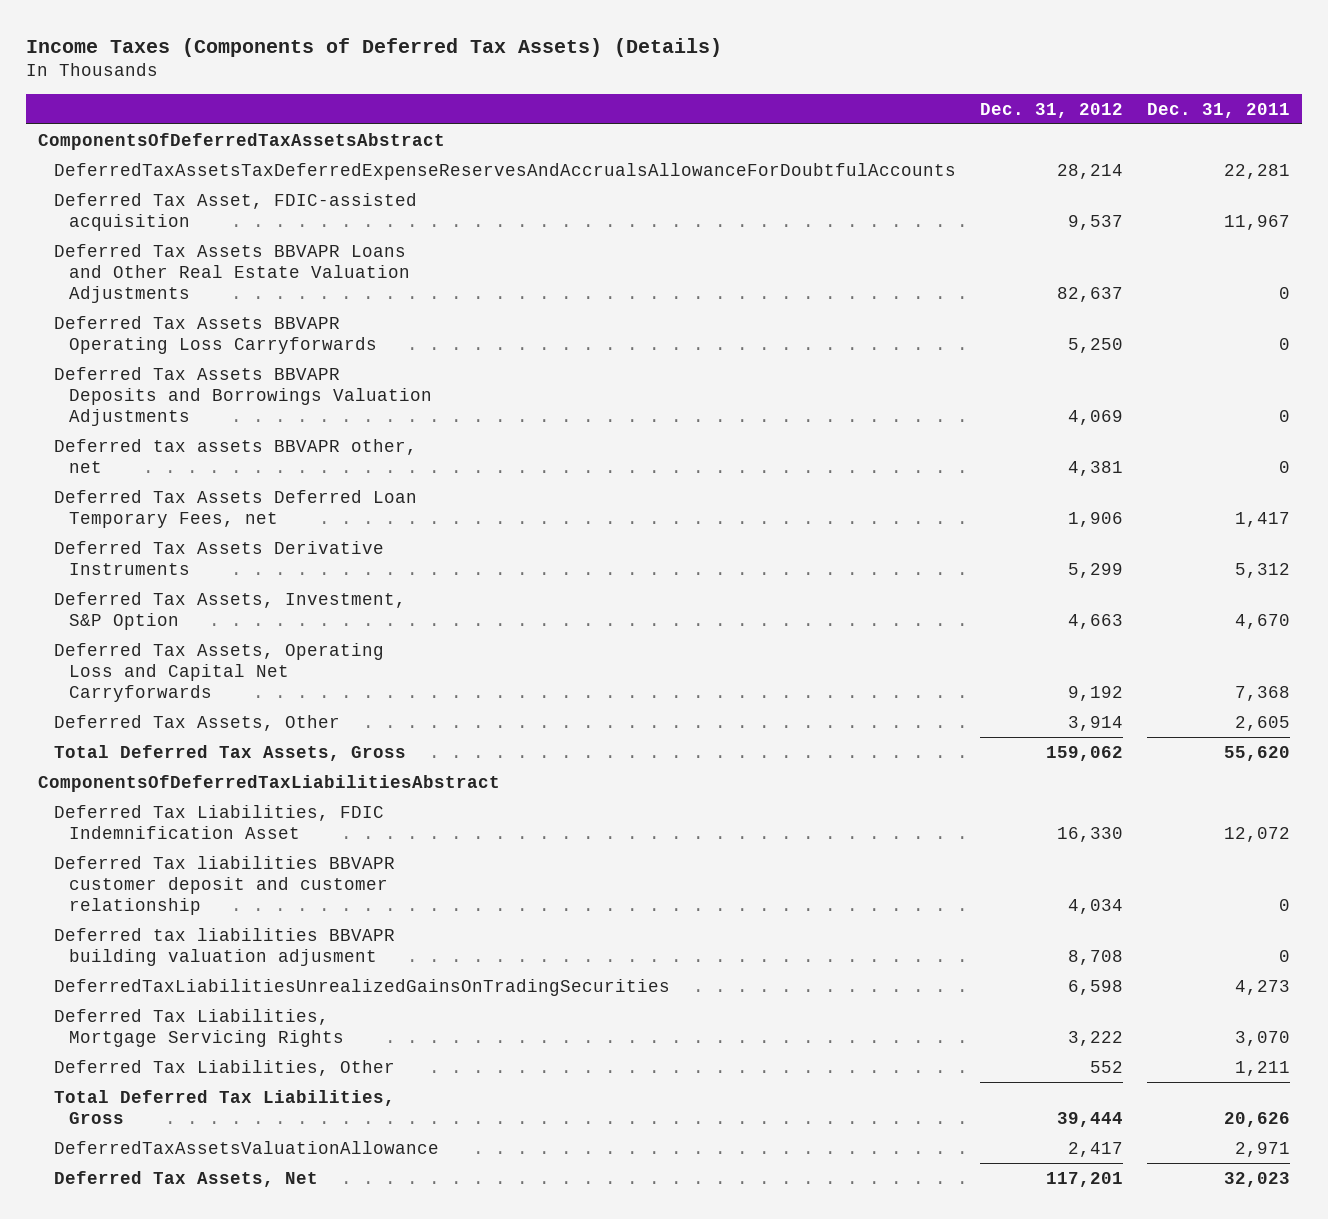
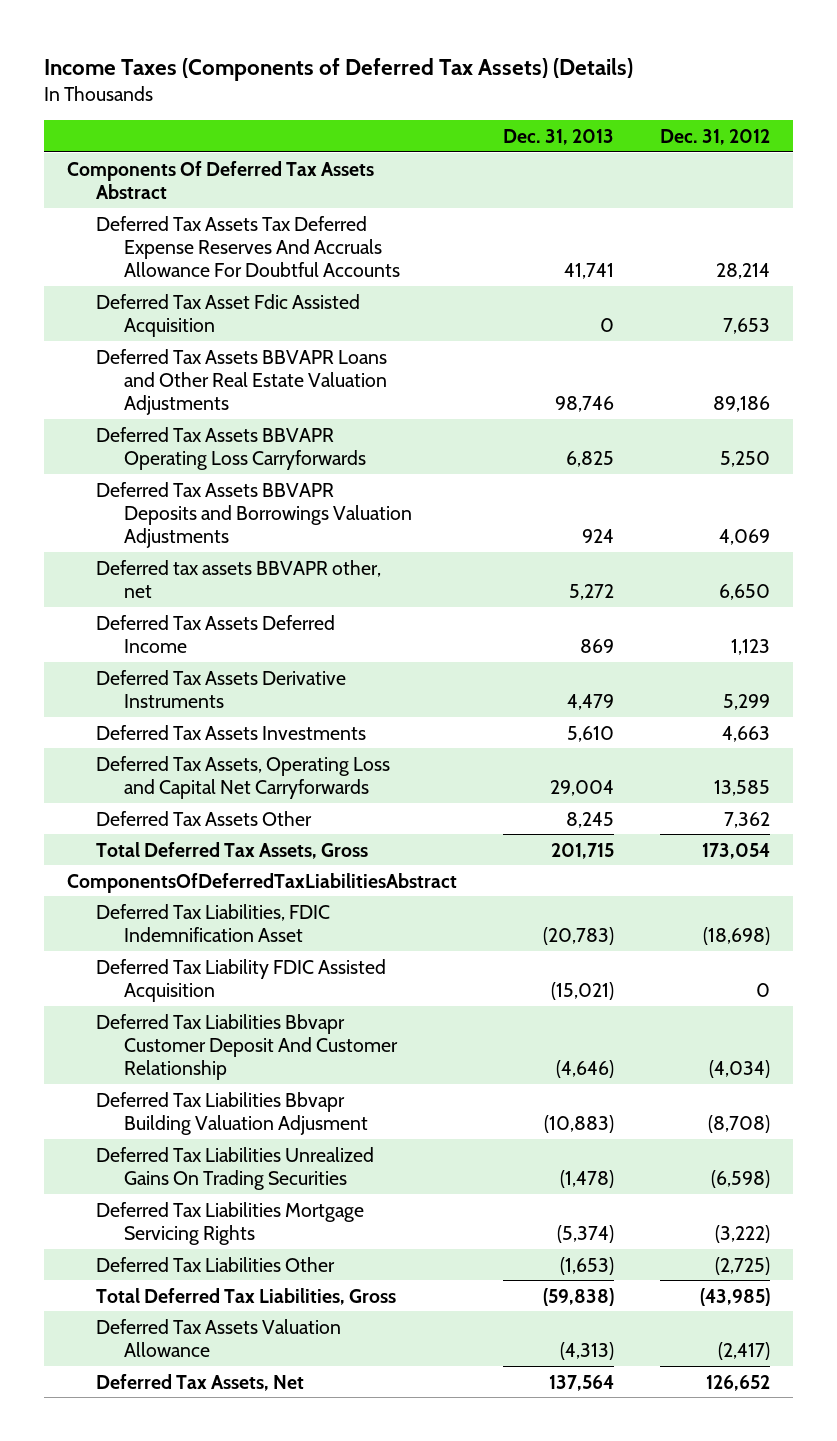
- | Dec. 31, 2012 | Dec. 31, 2011
+ | Dec. 31, 2013 | Dec. 31, 2012
- ComponentsOfDeferredTaxAssetsAbstract
- DeferredTaxAssetsTaxDeferredExpenseReservesAndAccrualsAllowanceForDoubtfulAccounts | 28,214 | 22,281
- Deferred Tax Asset, FDIC-assisted acquisition | 9,537 | 11,967
- Deferred Tax Assets BBVAPR Loans and Other Real Estate Valuation Adjustments | 82,637 | 0
+ Components Of Deferred Tax Assets Abstract
+ Deferred Tax Assets Tax Deferred Expense Reserves And Accruals Allowance For Doubtful Accounts | 41,741 | 28,214
+ Deferred Tax Asset Fdic Assisted Acquisition | 0 | 7,653
+ Deferred Tax Assets BBVAPR Loans and Other Real Estate Valuation Adjustments | 98,746 | 89,186
- Deferred tax assets BBVAPR other, net | 4,381 | 0
- Deferred Tax Assets Deferred Loan Temporary Fees, net | 1,906 | 1,417
+ Deferred tax assets BBVAPR other, net | 5,272 | 6,650
+ Deferred Tax Assets Deferred Income | 869 | 1,123
- Deferred Tax Assets, Investment, S&P Option | 4,663 | 4,670
- Deferred Tax Assets, Operating Loss and Capital Net Carryforwards | 9,192 | 7,368
- Deferred Tax Assets, Other | 3,914 | 2,605
- Total Deferred Tax Assets, Gross | 159,062 | 55,620
+ Deferred Tax Assets Investments | 5,610 | 4,663
+ Deferred Tax Assets, Operating Loss and Capital Net Carryforwards | 29,004 | 13,585
+ Deferred Tax Assets Other | 8,245 | 7,362
+ Total Deferred Tax Assets, Gross | 201,715 | 173,054
- Deferred Tax Liabilities, FDIC Indemnification Asset | 16,330 | 12,072
- Deferred Tax liabilities BBVAPR customer deposit and customer relationship | 4,034 | 0
- Deferred tax liabilities BBVAPR building valuation adjusment | 8,708 | 0
- DeferredTaxLiabilitiesUnrealizedGainsOnTradingSecurities | 6,598 | 4,273
- Deferred Tax Liabilities, Mortgage Servicing Rights | 3,222 | 3,070
- Deferred Tax Liabilities, Other | 552 | 1,211
- Total Deferred Tax Liabilities, Gross | 39,444 | 20,626
- DeferredTaxAssetsValuationAllowance | 2,417 | 2,971
- Deferred Tax Assets, Net | 117,201 | 32,023
+ Deferred Tax Liabilities, FDIC Indemnification Asset | (20,783) | (18,698)
+ Deferred Tax Liability FDIC Assisted Acquisition | (15,021) | 0
+ Deferred Tax Liabilities Bbvapr Customer Deposit And Customer Relationship | (4,646) | (4,034)
+ Deferred Tax Liabilities Bbvapr Building Valuation Adjusment | (10,883) | (8,708)
+ Deferred Tax Liabilities Unrealized Gains On Trading Securities | (1,478) | (6,598)
+ Deferred Tax Liabilities Mortgage Servicing Rights | (5,374) | (3,222)
+ Deferred Tax Liabilities Other | (1,653) | (2,725)
+ Total Deferred Tax Liabilities, Gross | (59,838) | (43,985)
+ Deferred Tax Assets Valuation Allowance | (4,313) | (2,417)
+ Deferred Tax Assets, Net | 137,564 | 126,652

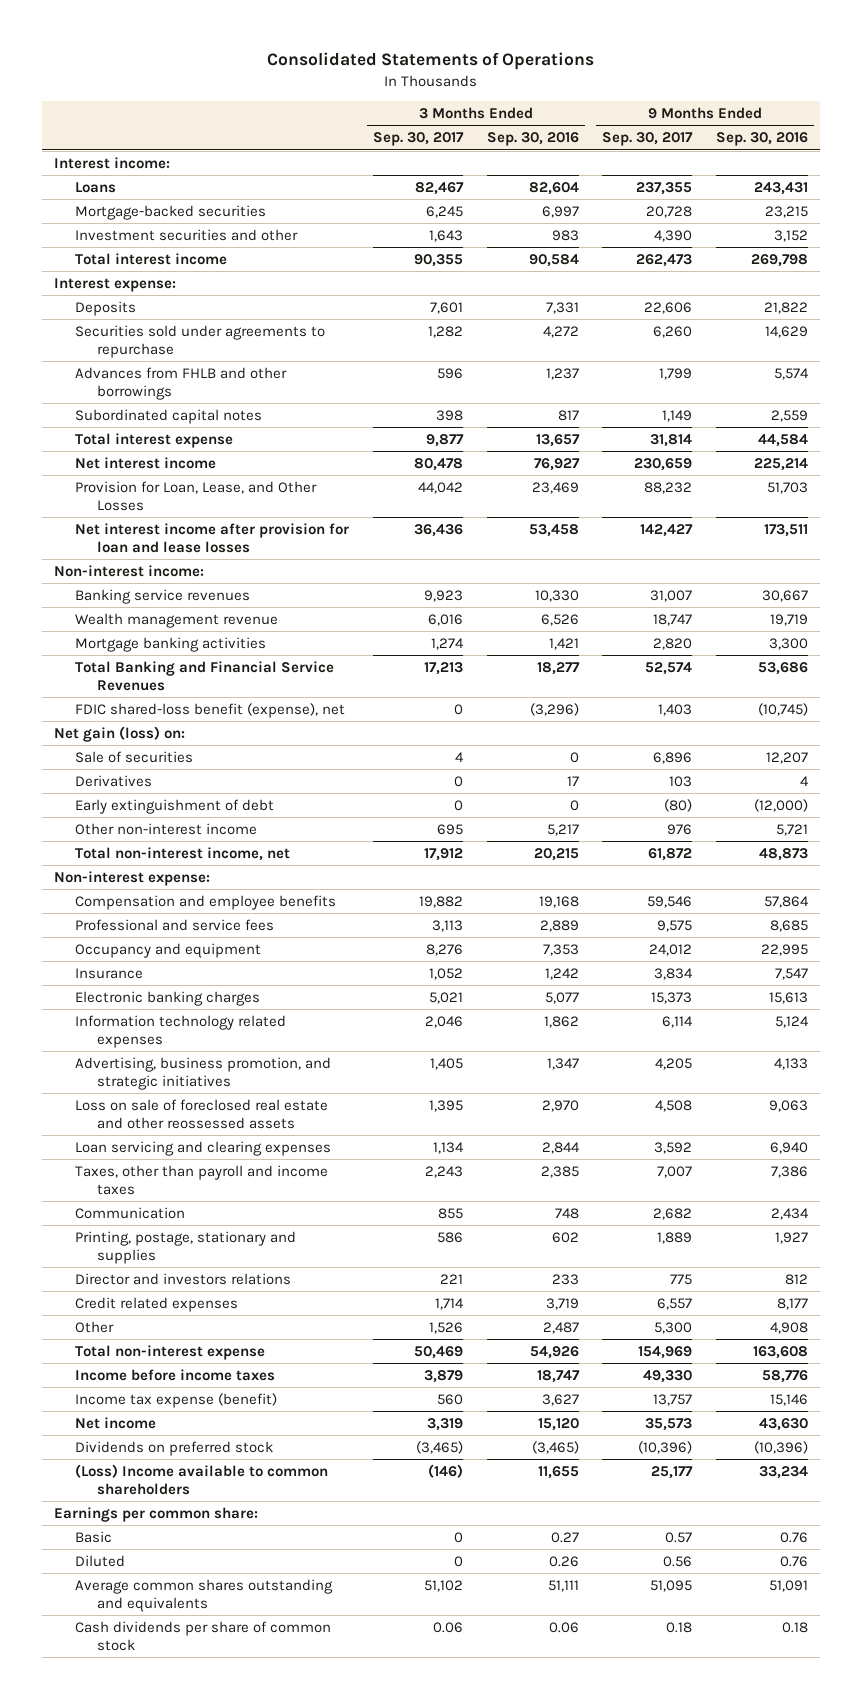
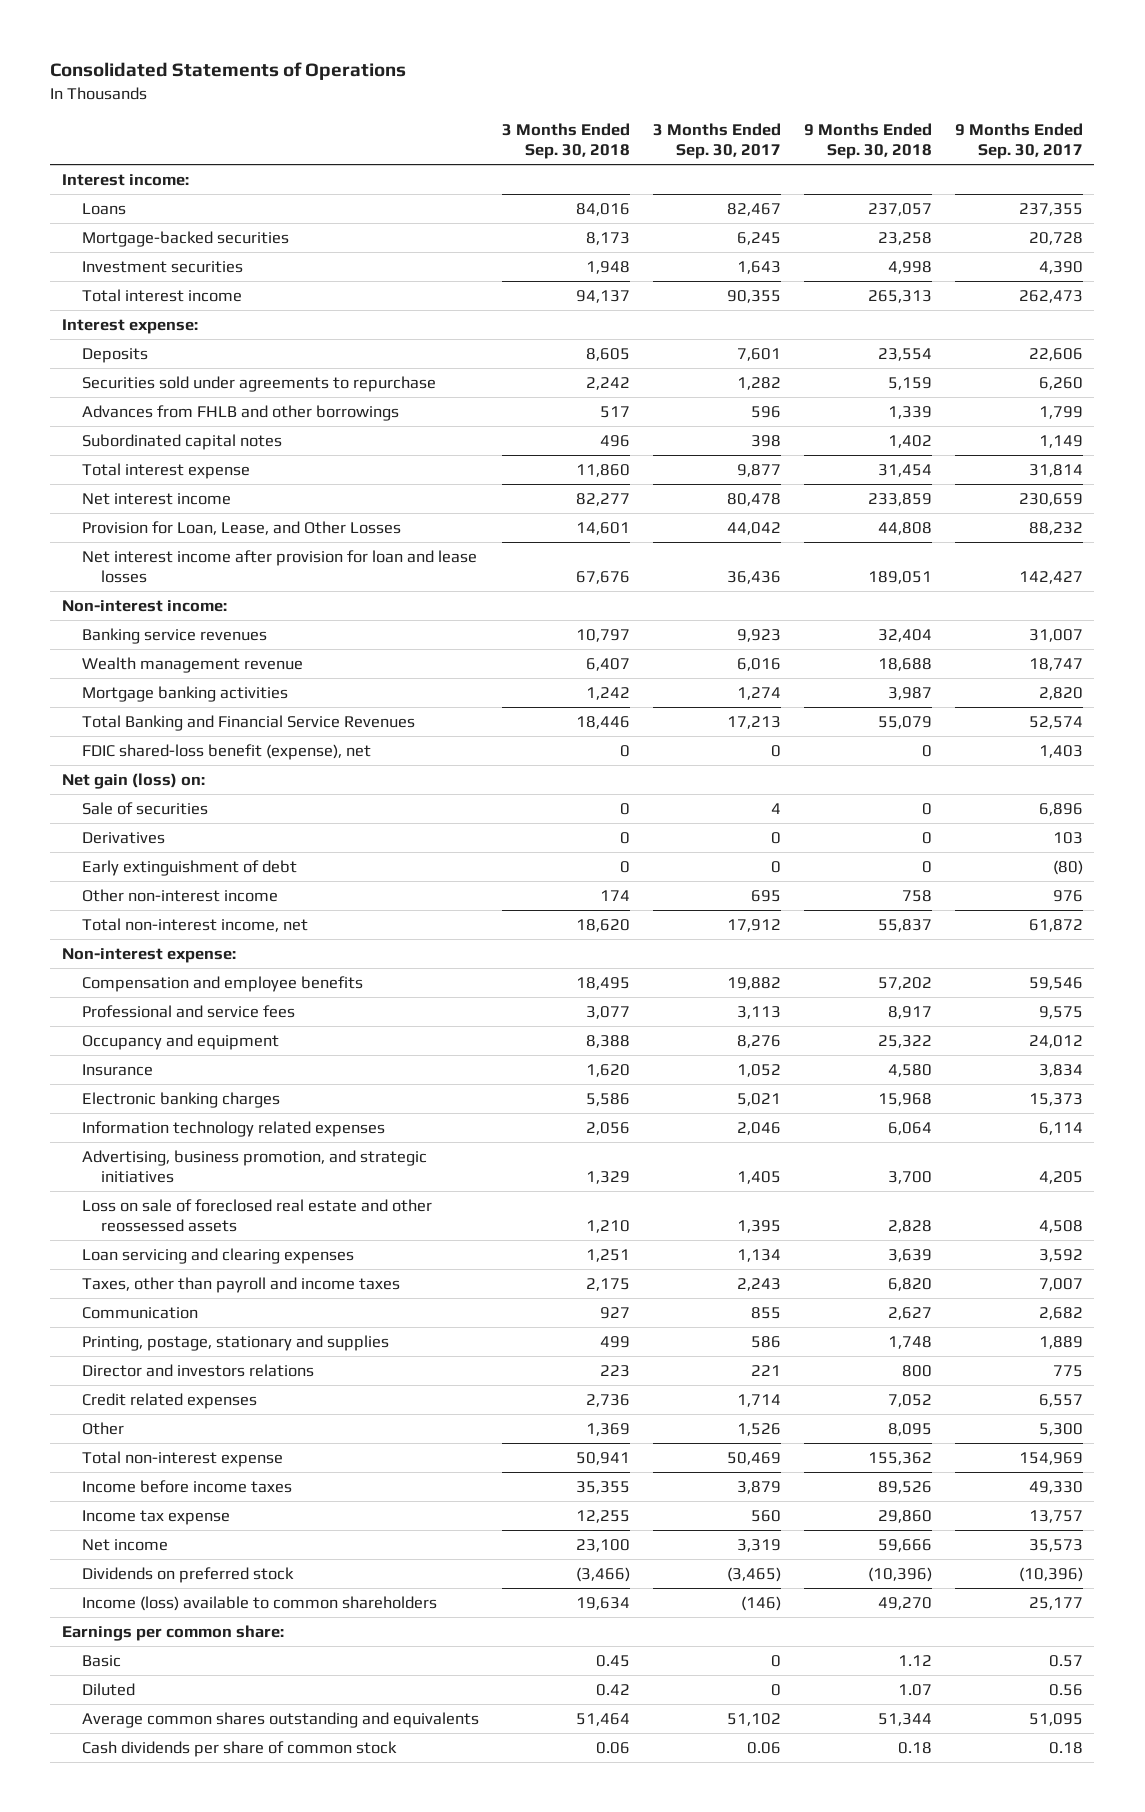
- | 3 Months Ended Sep. 30, 2017 | 3 Months Ended Sep. 30, 2016 | 9 Months Ended Sep. 30, 2017 | 9 Months Ended Sep. 30, 2016
+ | 3 Months Ended Sep. 30, 2018 | 3 Months Ended Sep. 30, 2017 | 9 Months Ended Sep. 30, 2018 | 9 Months Ended Sep. 30, 2017
- Investment securities and other | 1,643 | 983 | 4,390 | 3,152
+ Investment securities | 1,948 | 1,643 | 4,998 | 4,390
- Income tax expense (benefit) | 560 | 3,627 | 13,757 | 15,146
+ Income tax expense | 12,255 | 560 | 29,860 | 13,757
- (Loss) Income available to common shareholders | (146) | 11,655 | 25,177 | 33,234
+ Income (loss) available to common shareholders | 19,634 | (146) | 49,270 | 25,177

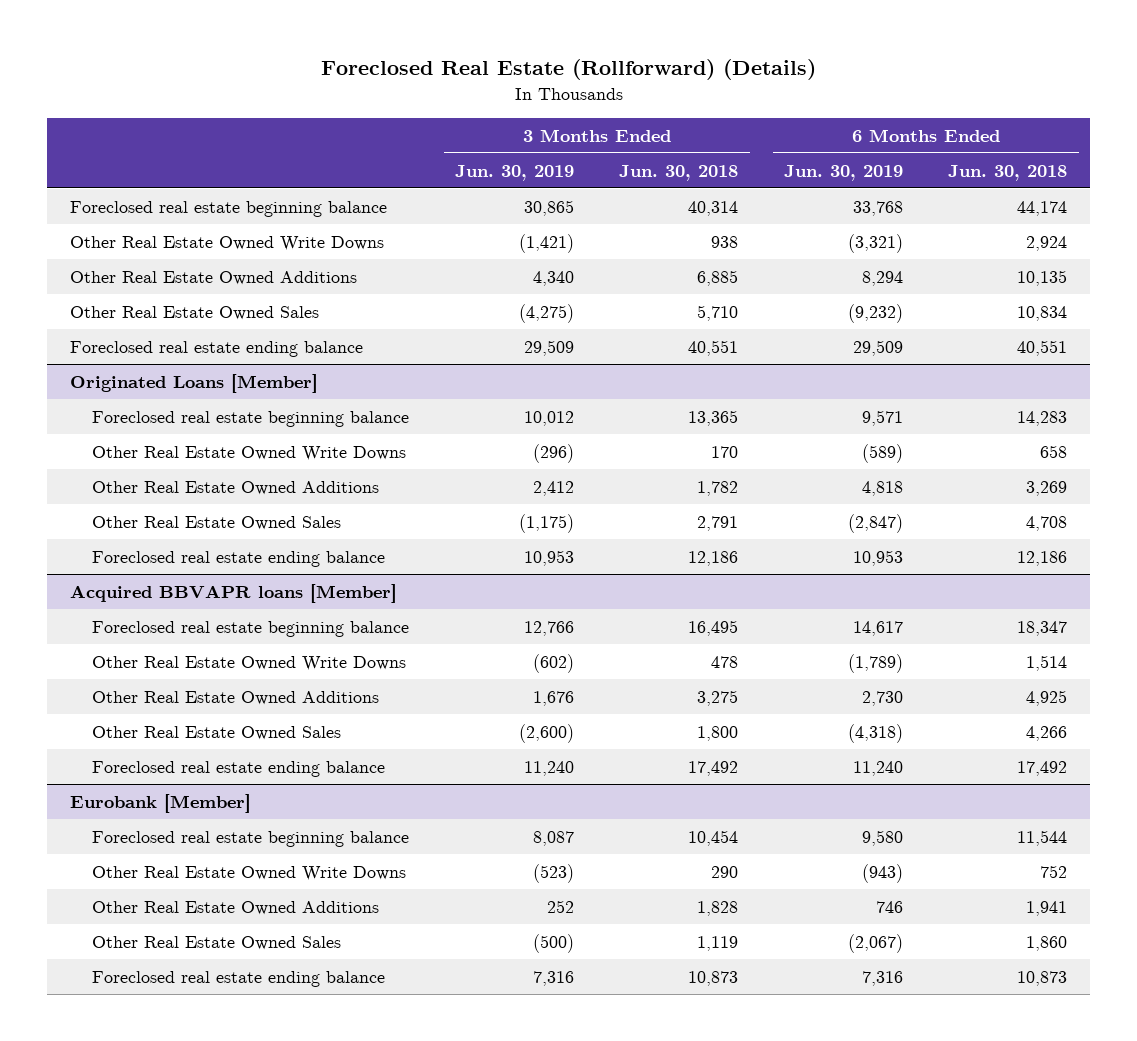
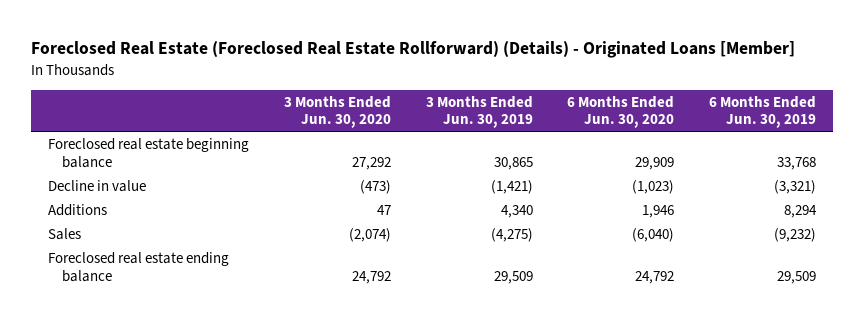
- Foreclosed Real Estate (Rollforward) (Details)
+ Foreclosed Real Estate (Foreclosed Real Estate Rollforward) (Details) - Originated Loans [Member]
- | 3 Months Ended Jun. 30, 2019 | 3 Months Ended Jun. 30, 2018 | 6 Months Ended Jun. 30, 2019 | 6 Months Ended Jun. 30, 2018
+ | 3 Months Ended Jun. 30, 2020 | 3 Months Ended Jun. 30, 2019 | 6 Months Ended Jun. 30, 2020 | 6 Months Ended Jun. 30, 2019
- Other Real Estate Owned Write Downs | (1,421) | 938 | (3,321) | 2,924
- Other Real Estate Owned Additions | 4,340 | 6,885 | 8,294 | 10,135
- Other Real Estate Owned Sales | (4,275) | 5,710 | (9,232) | 10,834
+ Decline in value | (473) | (1,421) | (1,023) | (3,321)
+ Additions | 47 | 4,340 | 1,946 | 8,294
+ Sales | (2,074) | (4,275) | (6,040) | (9,232)
- Originated Loans [Member]
- Foreclosed real estate beginning balance | 10,012 | 13,365 | 9,571 | 14,283
- Other Real Estate Owned Write Downs | (296) | 170 | (589) | 658
- Other Real Estate Owned Additions | 2,412 | 1,782 | 4,818 | 3,269
- Other Real Estate Owned Sales | (1,175) | 2,791 | (2,847) | 4,708
- Foreclosed real estate ending balance | 10,953 | 12,186 | 10,953 | 12,186
- Acquired BBVAPR loans [Member]
- Foreclosed real estate beginning balance | 12,766 | 16,495 | 14,617 | 18,347
- Other Real Estate Owned Write Downs | (602) | 478 | (1,789) | 1,514
- Other Real Estate Owned Additions | 1,676 | 3,275 | 2,730 | 4,925
- Other Real Estate Owned Sales | (2,600) | 1,800 | (4,318) | 4,266
- Foreclosed real estate ending balance | 11,240 | 17,492 | 11,240 | 17,492
- Eurobank [Member]
- Foreclosed real estate beginning balance | 8,087 | 10,454 | 9,580 | 11,544
- Other Real Estate Owned Write Downs | (523) | 290 | (943) | 752
- Other Real Estate Owned Additions | 252 | 1,828 | 746 | 1,941
- Other Real Estate Owned Sales | (500) | 1,119 | (2,067) | 1,860
- Foreclosed real estate ending balance | 7,316 | 10,873 | 7,316 | 10,873

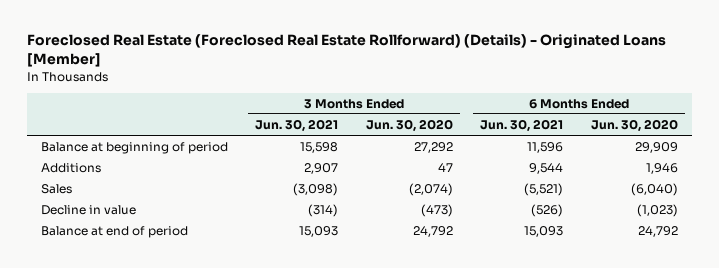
- | 3 Months Ended Jun. 30, 2020 | 3 Months Ended Jun. 30, 2019 | 6 Months Ended Jun. 30, 2020 | 6 Months Ended Jun. 30, 2019
+ | 3 Months Ended Jun. 30, 2021 | 3 Months Ended Jun. 30, 2020 | 6 Months Ended Jun. 30, 2021 | 6 Months Ended Jun. 30, 2020
- Foreclosed real estate beginning balance | 27,292 | 30,865 | 29,909 | 33,768
+ Balance at beginning of period | 15,598 | 27,292 | 11,596 | 29,909
- Foreclosed real estate ending balance | 24,792 | 29,509 | 24,792 | 29,509
moved down: Decline in value | (314) | (473) | (526) | (1,023)
+ Balance at end of period | 15,093 | 24,792 | 15,093 | 24,792

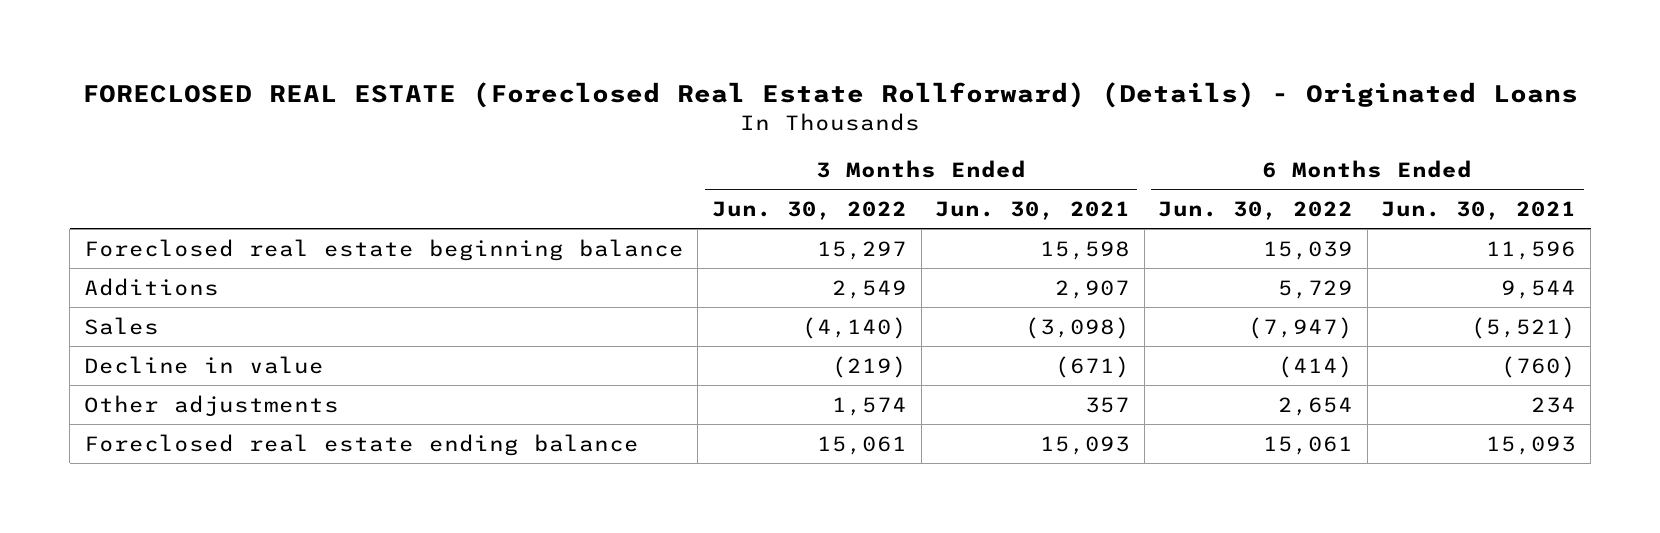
- Foreclosed Real Estate (Foreclosed Real Estate Rollforward) (Details) - Originated Loans [Member]
+ FORECLOSED REAL ESTATE (Foreclosed Real Estate Rollforward) (Details) - Originated Loans
- | 3 Months Ended Jun. 30, 2021 | 3 Months Ended Jun. 30, 2020 | 6 Months Ended Jun. 30, 2021 | 6 Months Ended Jun. 30, 2020
+ | 3 Months Ended Jun. 30, 2022 | 3 Months Ended Jun. 30, 2021 | 6 Months Ended Jun. 30, 2022 | 6 Months Ended Jun. 30, 2021
- Balance at beginning of period | 15,598 | 27,292 | 11,596 | 29,909
+ Foreclosed real estate beginning balance | 15,297 | 15,598 | 15,039 | 11,596
- Decline in value | (314) | (473) | (526) | (1,023)
- Balance at end of period | 15,093 | 24,792 | 15,093 | 24,792
+ Decline in value | (219) | (671) | (414) | (760)
+ Other adjustments | 1,574 | 357 | 2,654 | 234
+ Foreclosed real estate ending balance | 15,061 | 15,093 | 15,061 | 15,093

